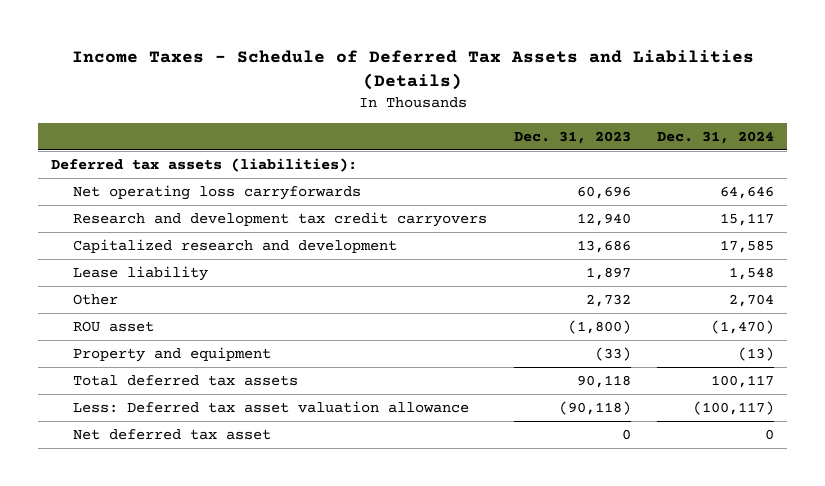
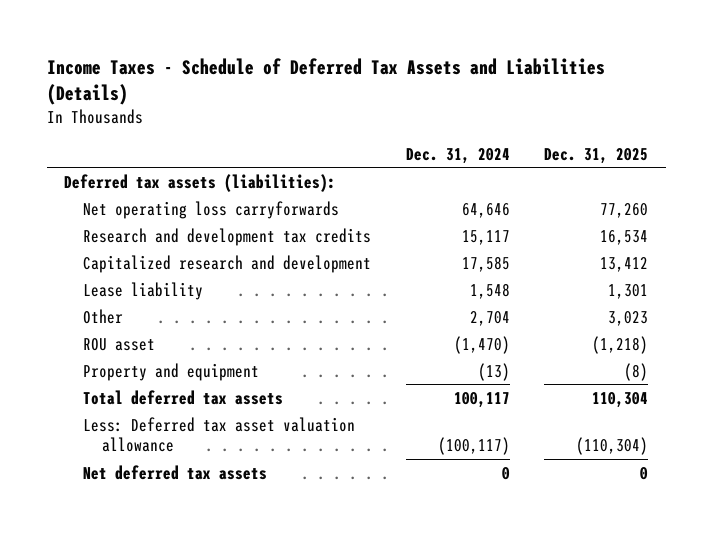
- | Dec. 31, 2023 | Dec. 31, 2024
+ | Dec. 31, 2024 | Dec. 31, 2025
- Research and development tax credit carryovers | 12,940 | 15,117
+ Research and development tax credits | 15,117 | 16,534
- Net deferred tax asset | 0 | 0
+ Net deferred tax assets | 0 | 0

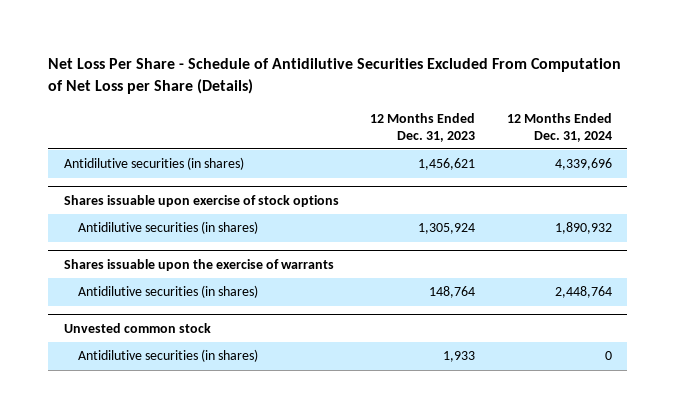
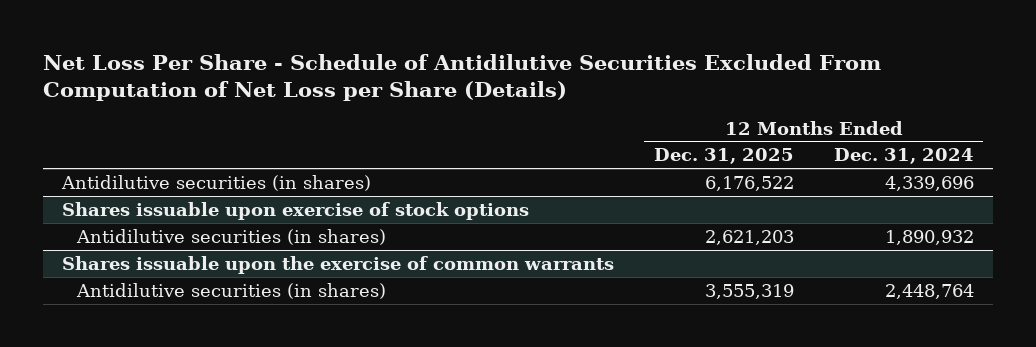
- | 12 Months Ended Dec. 31, 2023 | 12 Months Ended Dec. 31, 2024
+ | 12 Months Ended Dec. 31, 2025 | 12 Months Ended Dec. 31, 2024
- Shares issuable upon the exercise of warrants
+ Shares issuable upon the exercise of common warrants
- Unvested common stock
- Antidilutive securities (in shares) | 1,933 | 0

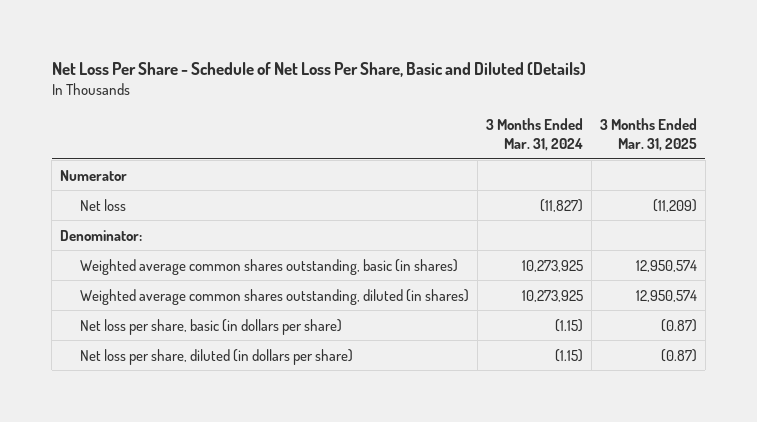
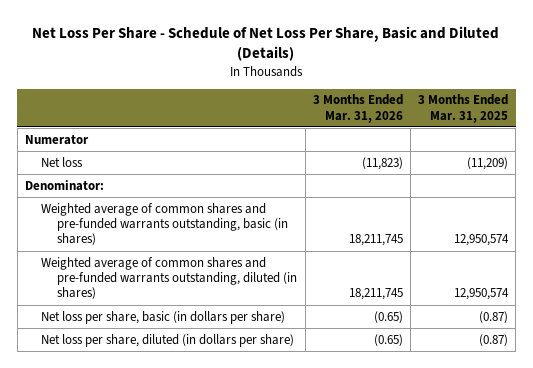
- | 3 Months Ended Mar. 31, 2024 | 3 Months Ended Mar. 31, 2025
+ | 3 Months Ended Mar. 31, 2026 | 3 Months Ended Mar. 31, 2025
- Weighted average common shares outstanding, basic (in shares) | 10,273,925 | 12,950,574
- Weighted average common shares outstanding, diluted (in shares) | 10,273,925 | 12,950,574
+ Weighted average of common shares and pre-funded warrants outstanding, basic (in shares) | 18,211,745 | 12,950,574
+ Weighted average of common shares and pre-funded warrants outstanding, diluted (in shares) | 18,211,745 | 12,950,574

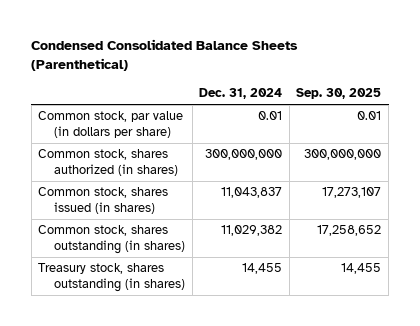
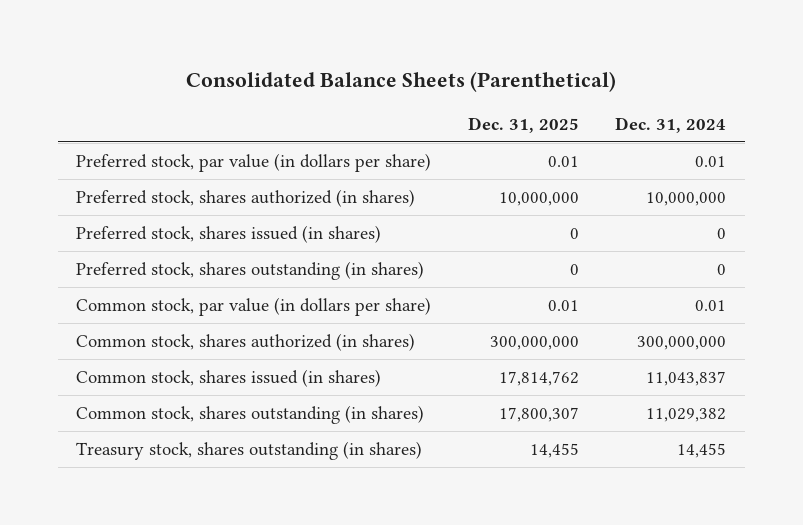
- Condensed Consolidated Balance Sheets (Parenthetical)
+ Consolidated Balance Sheets (Parenthetical)
- | Dec. 31, 2024 | Sep. 30, 2025
+ | Dec. 31, 2025 | Dec. 31, 2024
+ Preferred stock, par value (in dollars per share) | 0.01 | 0.01
+ Preferred stock, shares authorized (in shares) | 10,000,000 | 10,000,000
+ Preferred stock, shares issued (in shares) | 0 | 0
+ Preferred stock, shares outstanding (in shares) | 0 | 0

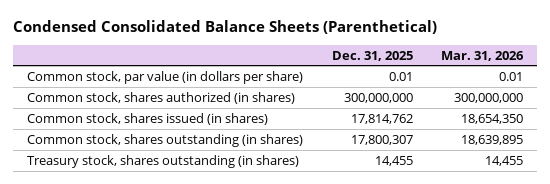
- Consolidated Balance Sheets (Parenthetical)
+ Condensed Consolidated Balance Sheets (Parenthetical)
- | Dec. 31, 2025 | Dec. 31, 2024
+ | Dec. 31, 2025 | Mar. 31, 2026
- Preferred stock, par value (in dollars per share) | 0.01 | 0.01
- Preferred stock, shares authorized (in shares) | 10,000,000 | 10,000,000
- Preferred stock, shares issued (in shares) | 0 | 0
- Preferred stock, shares outstanding (in shares) | 0 | 0

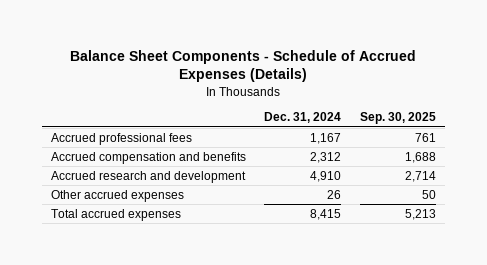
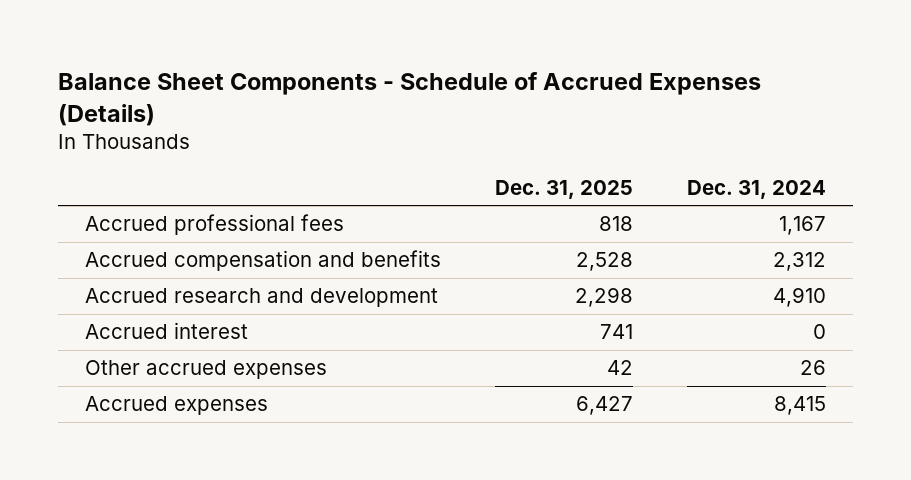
- | Dec. 31, 2024 | Sep. 30, 2025
+ | Dec. 31, 2025 | Dec. 31, 2024
+ Accrued interest | 741 | 0
- Total accrued expenses | 8,415 | 5,213
+ Accrued expenses | 6,427 | 8,415

